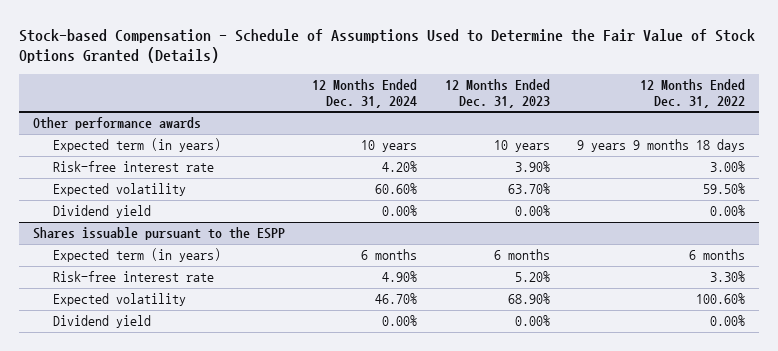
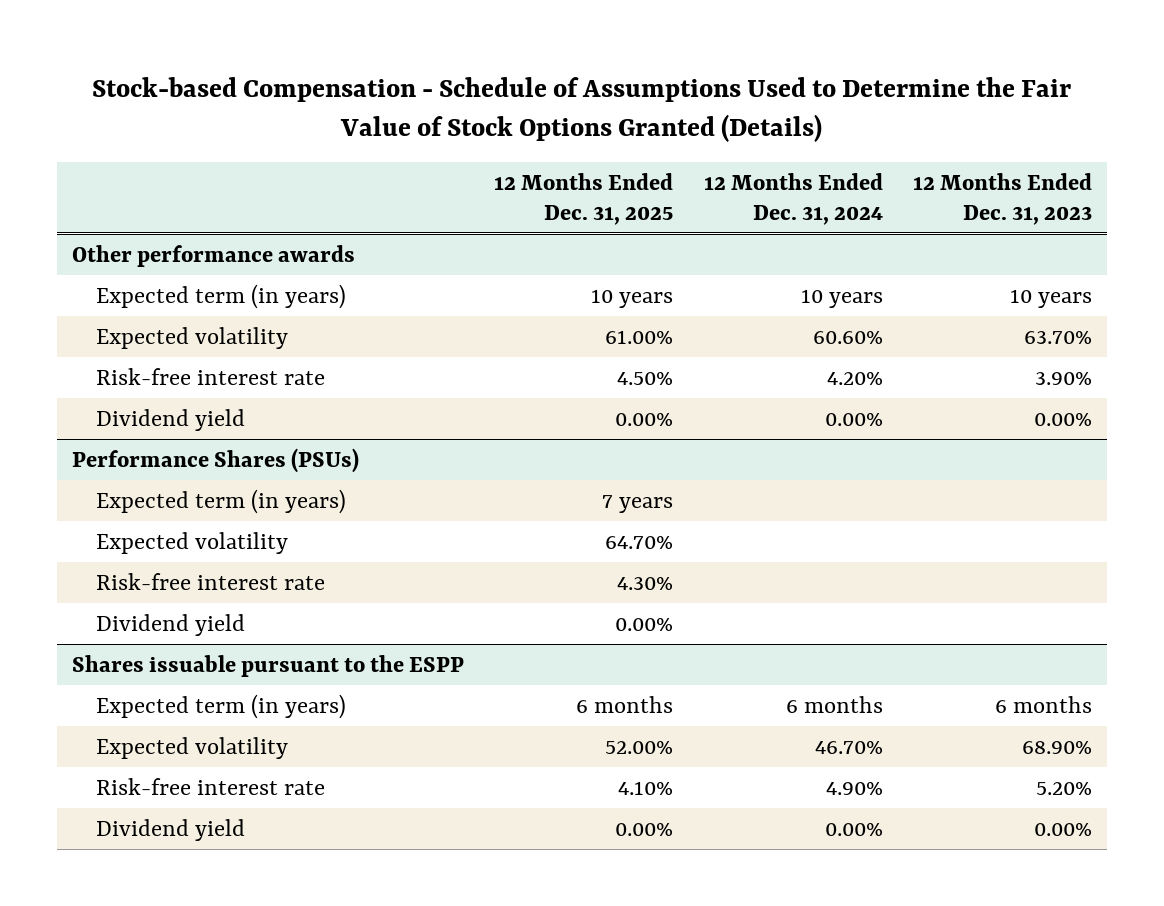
- | 12 Months Ended Dec. 31, 2024 | 12 Months Ended Dec. 31, 2023 | 12 Months Ended Dec. 31, 2022
+ | 12 Months Ended Dec. 31, 2025 | 12 Months Ended Dec. 31, 2024 | 12 Months Ended Dec. 31, 2023
@ Other performance awards
moved down: Risk-free interest rate | 4.50% | 4.20% | 3.90%
+ Performance Shares (PSUs)
+ Expected term (in years) | 7 years | |
+ Expected volatility | 64.70% | |
+ Risk-free interest rate | 4.30% | |
+ Dividend yield | 0.00% | |
@ Shares issuable pursuant to the ESPP
moved down: Risk-free interest rate | 4.10% | 4.90% | 5.20%

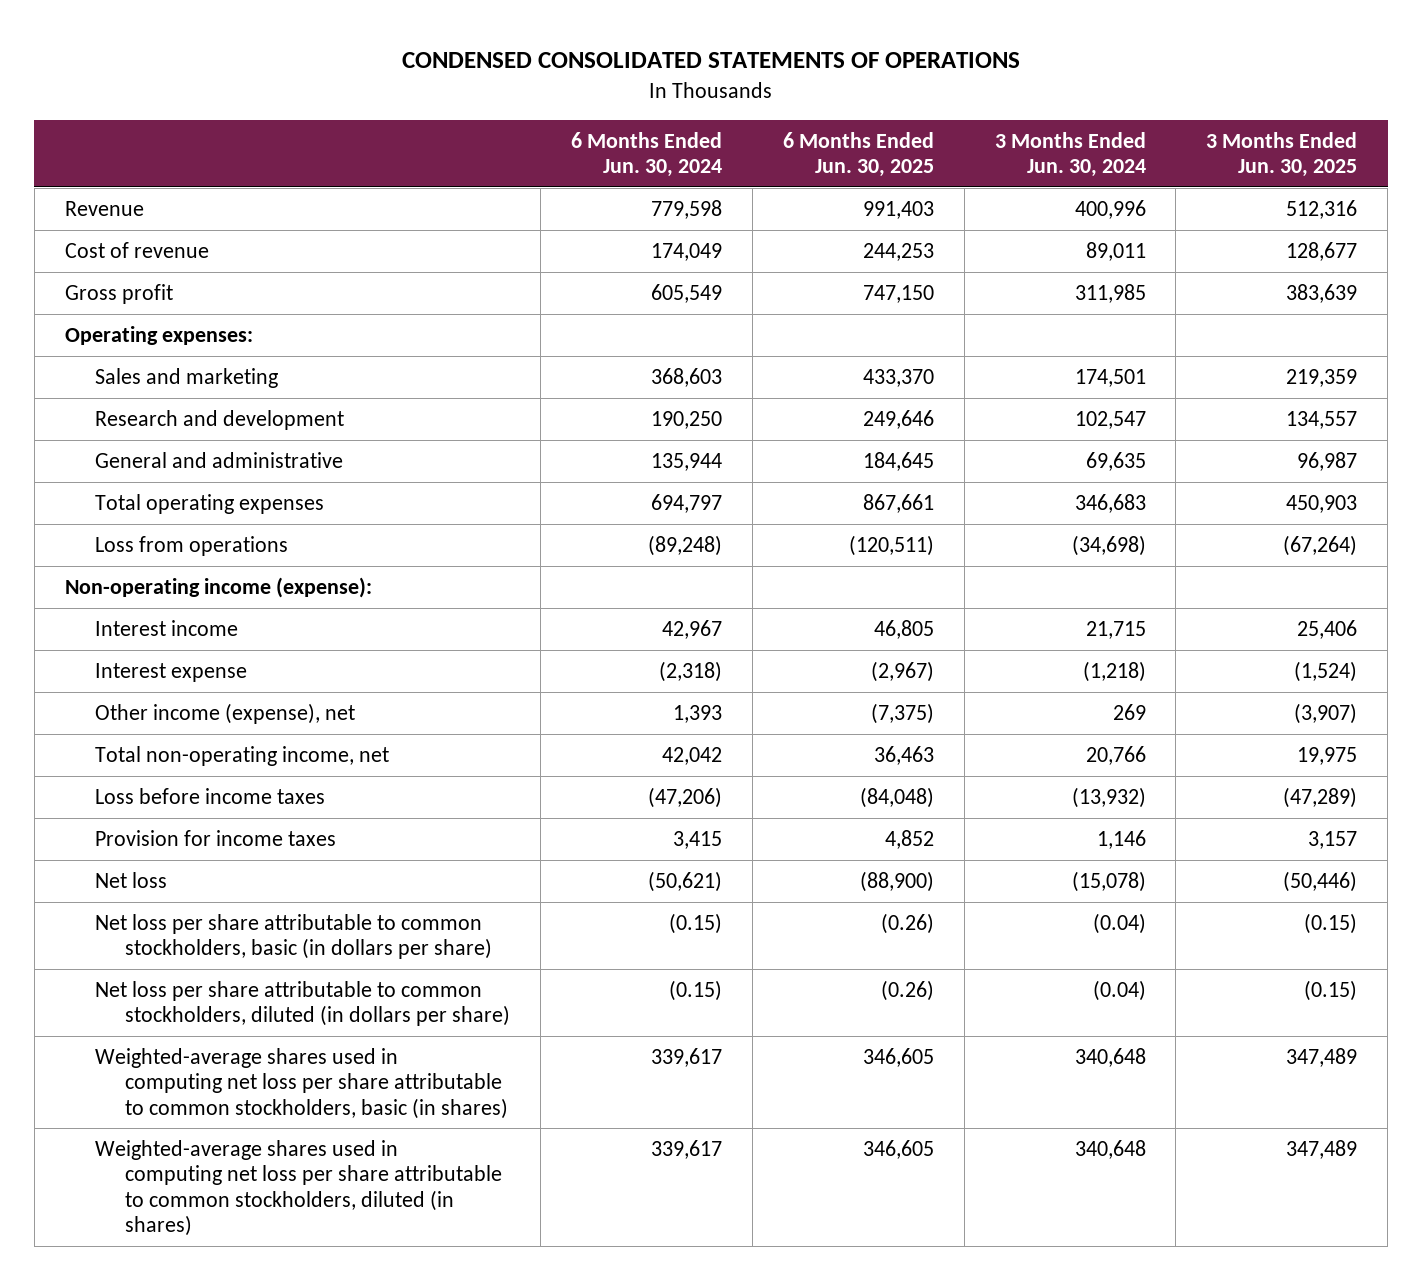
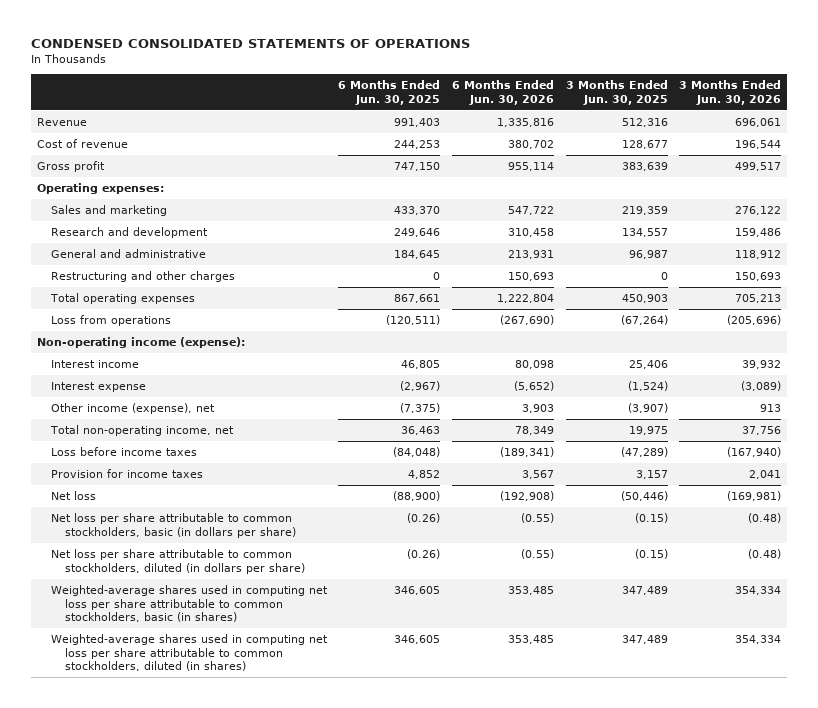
- | 6 Months Ended Jun. 30, 2024 | 6 Months Ended Jun. 30, 2025 | 3 Months Ended Jun. 30, 2024 | 3 Months Ended Jun. 30, 2025
+ | 6 Months Ended Jun. 30, 2025 | 6 Months Ended Jun. 30, 2026 | 3 Months Ended Jun. 30, 2025 | 3 Months Ended Jun. 30, 2026
+ Restructuring and other charges | 0 | 150,693 | 0 | 150,693

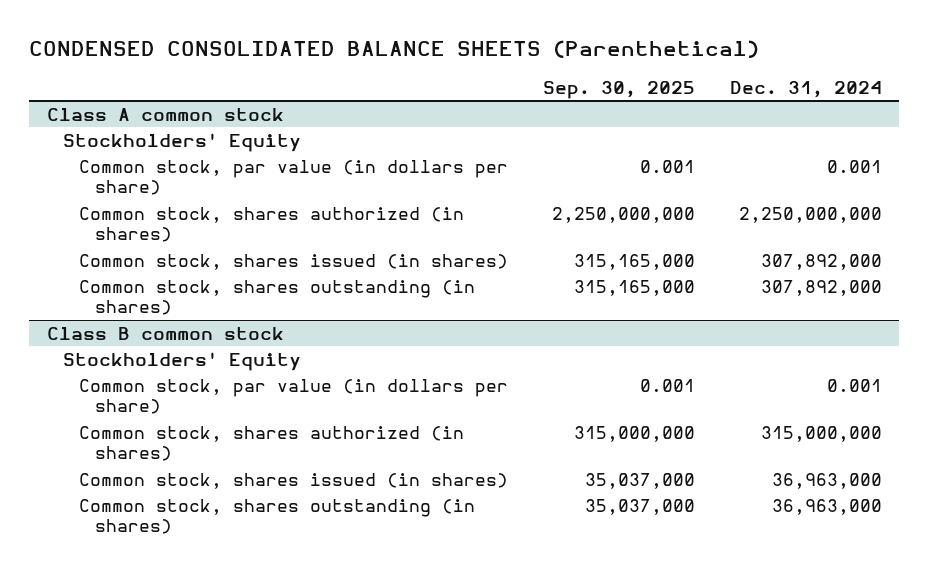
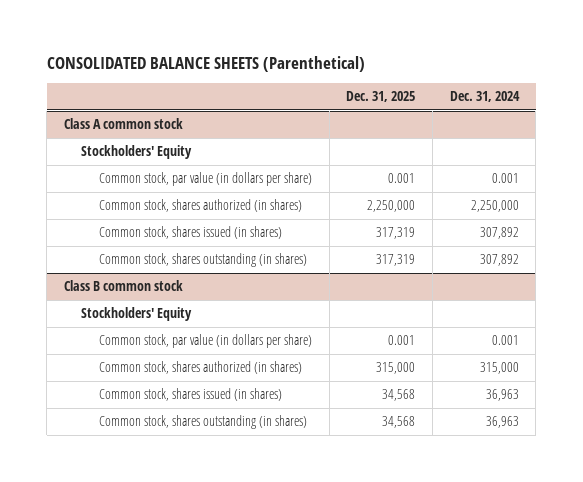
- CONDENSED CONSOLIDATED BALANCE SHEETS (Parenthetical)
+ CONSOLIDATED BALANCE SHEETS (Parenthetical)
- | Sep. 30, 2025 | Dec. 31, 2024
+ | Dec. 31, 2025 | Dec. 31, 2024
@ Class A common stock
- Common stock, shares authorized (in shares) | 2,250,000,000 | 2,250,000,000
- Common stock, shares issued (in shares) | 315,165,000 | 307,892,000
- Common stock, shares outstanding (in shares) | 315,165,000 | 307,892,000
+ Common stock, shares authorized (in shares) | 2,250,000 | 2,250,000
+ Common stock, shares issued (in shares) | 317,319 | 307,892
+ Common stock, shares outstanding (in shares) | 317,319 | 307,892
@ Class B common stock
- Common stock, shares authorized (in shares) | 315,000,000 | 315,000,000
- Common stock, shares issued (in shares) | 35,037,000 | 36,963,000
- Common stock, shares outstanding (in shares) | 35,037,000 | 36,963,000
+ Common stock, shares authorized (in shares) | 315,000 | 315,000
+ Common stock, shares issued (in shares) | 34,568 | 36,963
+ Common stock, shares outstanding (in shares) | 34,568 | 36,963

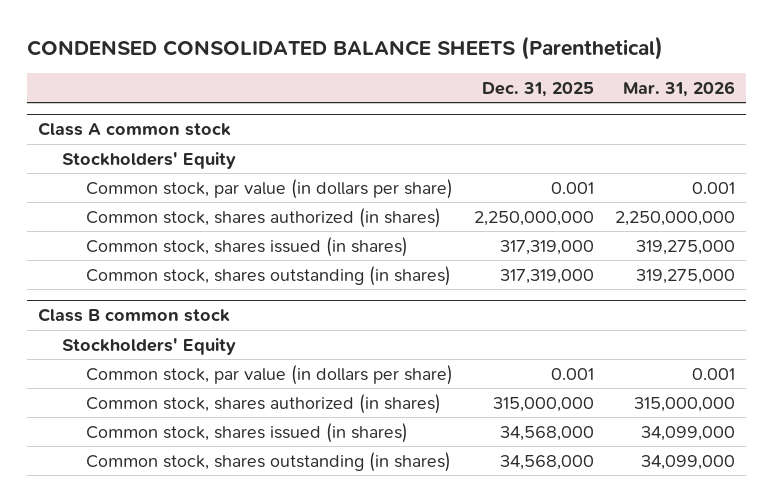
- CONSOLIDATED BALANCE SHEETS (Parenthetical)
+ CONDENSED CONSOLIDATED BALANCE SHEETS (Parenthetical)
- | Dec. 31, 2025 | Dec. 31, 2024
+ | Dec. 31, 2025 | Mar. 31, 2026
@ Class A common stock
- Common stock, shares authorized (in shares) | 2,250,000 | 2,250,000
- Common stock, shares issued (in shares) | 317,319 | 307,892
- Common stock, shares outstanding (in shares) | 317,319 | 307,892
+ Common stock, shares authorized (in shares) | 2,250,000,000 | 2,250,000,000
+ Common stock, shares issued (in shares) | 317,319,000 | 319,275,000
+ Common stock, shares outstanding (in shares) | 317,319,000 | 319,275,000
@ Class B common stock
- Common stock, shares authorized (in shares) | 315,000 | 315,000
- Common stock, shares issued (in shares) | 34,568 | 36,963
- Common stock, shares outstanding (in shares) | 34,568 | 36,963
+ Common stock, shares authorized (in shares) | 315,000,000 | 315,000,000
+ Common stock, shares issued (in shares) | 34,568,000 | 34,099,000
+ Common stock, shares outstanding (in shares) | 34,568,000 | 34,099,000

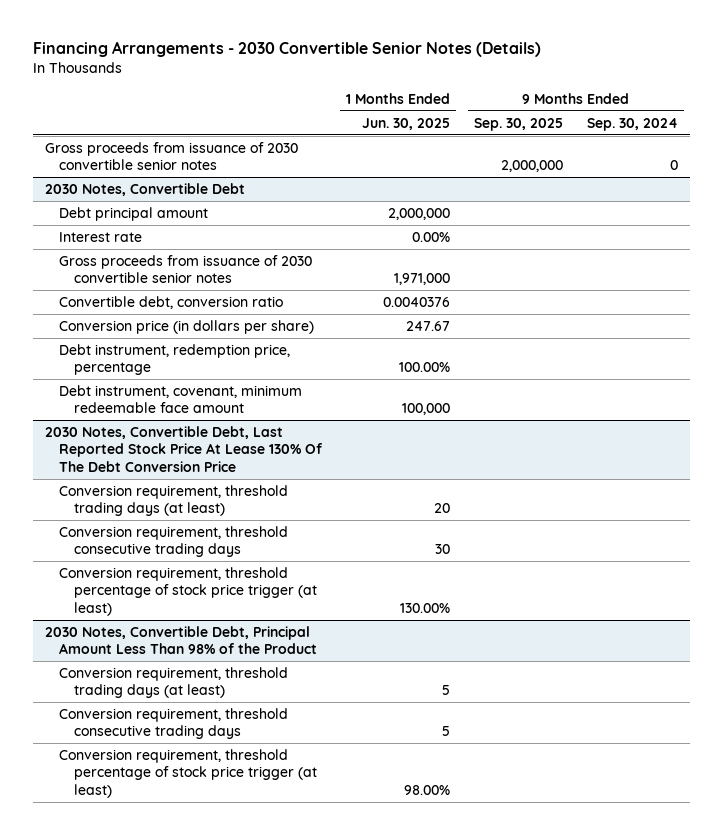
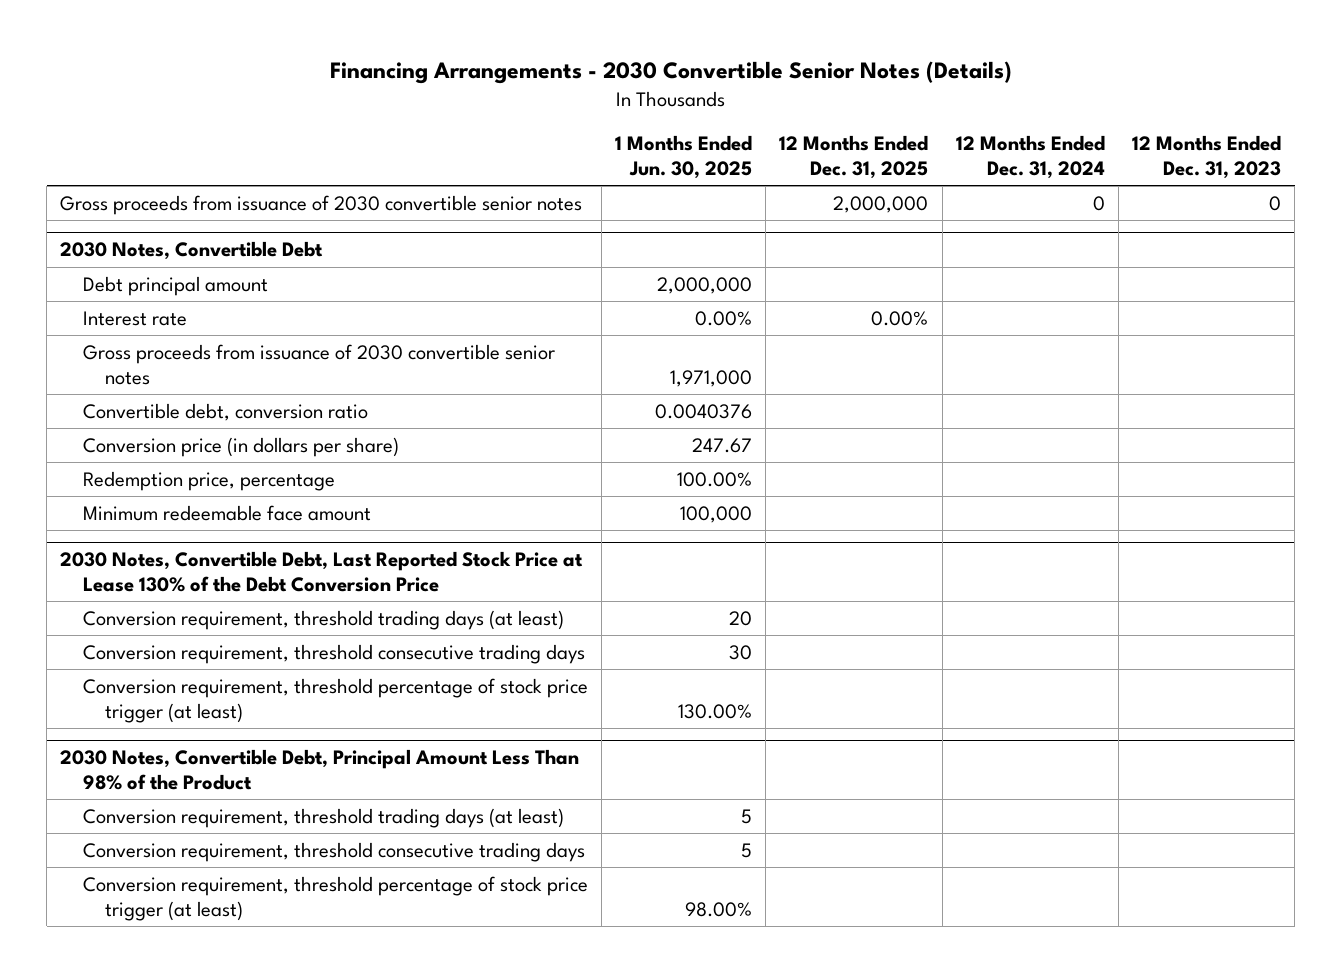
- | 1 Months Ended Jun. 30, 2025 | 9 Months Ended Sep. 30, 2025 | 9 Months Ended Sep. 30, 2024
+ | 1 Months Ended Jun. 30, 2025 | 12 Months Ended Dec. 31, 2025 | 12 Months Ended Dec. 31, 2024 | 12 Months Ended Dec. 31, 2023
@ 2030 Notes, Convertible Debt
- Debt instrument, redemption price, percentage | 100.00% | |
- Debt instrument, covenant, minimum redeemable face amount | 100,000 | |
- 2030 Notes, Convertible Debt, Last Reported Stock Price At Lease 130% Of The Debt Conversion Price
@ 2030 Notes, Convertible Debt
+ Redemption price, percentage | 100.00% | | |
+ Minimum redeemable face amount | 100,000 | | |
+ 2030 Notes, Convertible Debt, Last Reported Stock Price at Lease 130% of the Debt Conversion Price

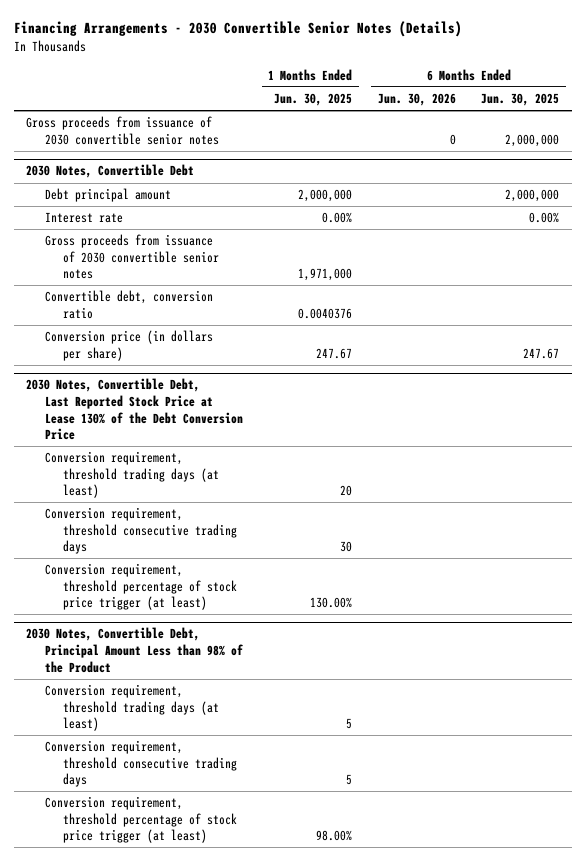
- | 1 Months Ended Jun. 30, 2025 | 12 Months Ended Dec. 31, 2025 | 12 Months Ended Dec. 31, 2024 | 12 Months Ended Dec. 31, 2023
+ | 1 Months Ended Jun. 30, 2025 | 6 Months Ended Jun. 30, 2026 | 6 Months Ended Jun. 30, 2025
@ 2030 Notes, Convertible Debt
- Redemption price, percentage | 100.00% | | |
- Minimum redeemable face amount | 100,000 | | |
- 2030 Notes, Convertible Debt, Principal Amount Less Than 98% of the Product
+ 2030 Notes, Convertible Debt, Principal Amount Less than 98% of the Product

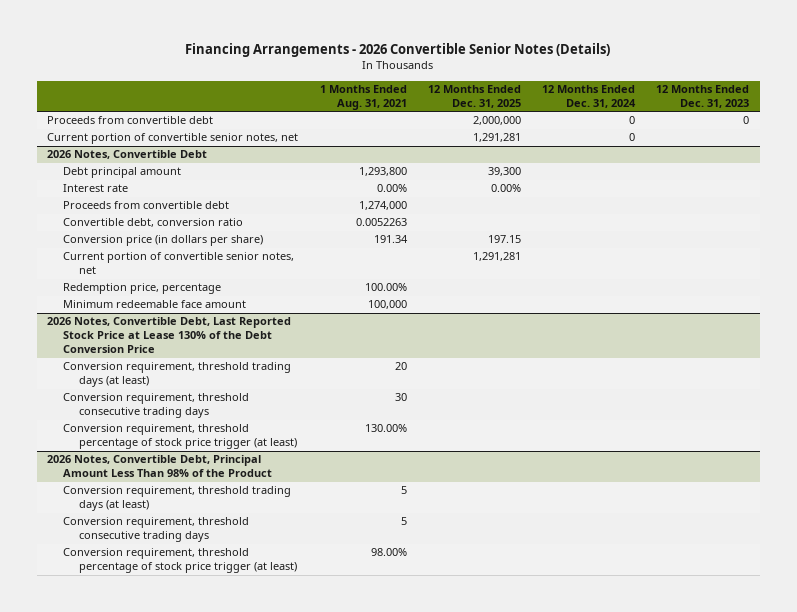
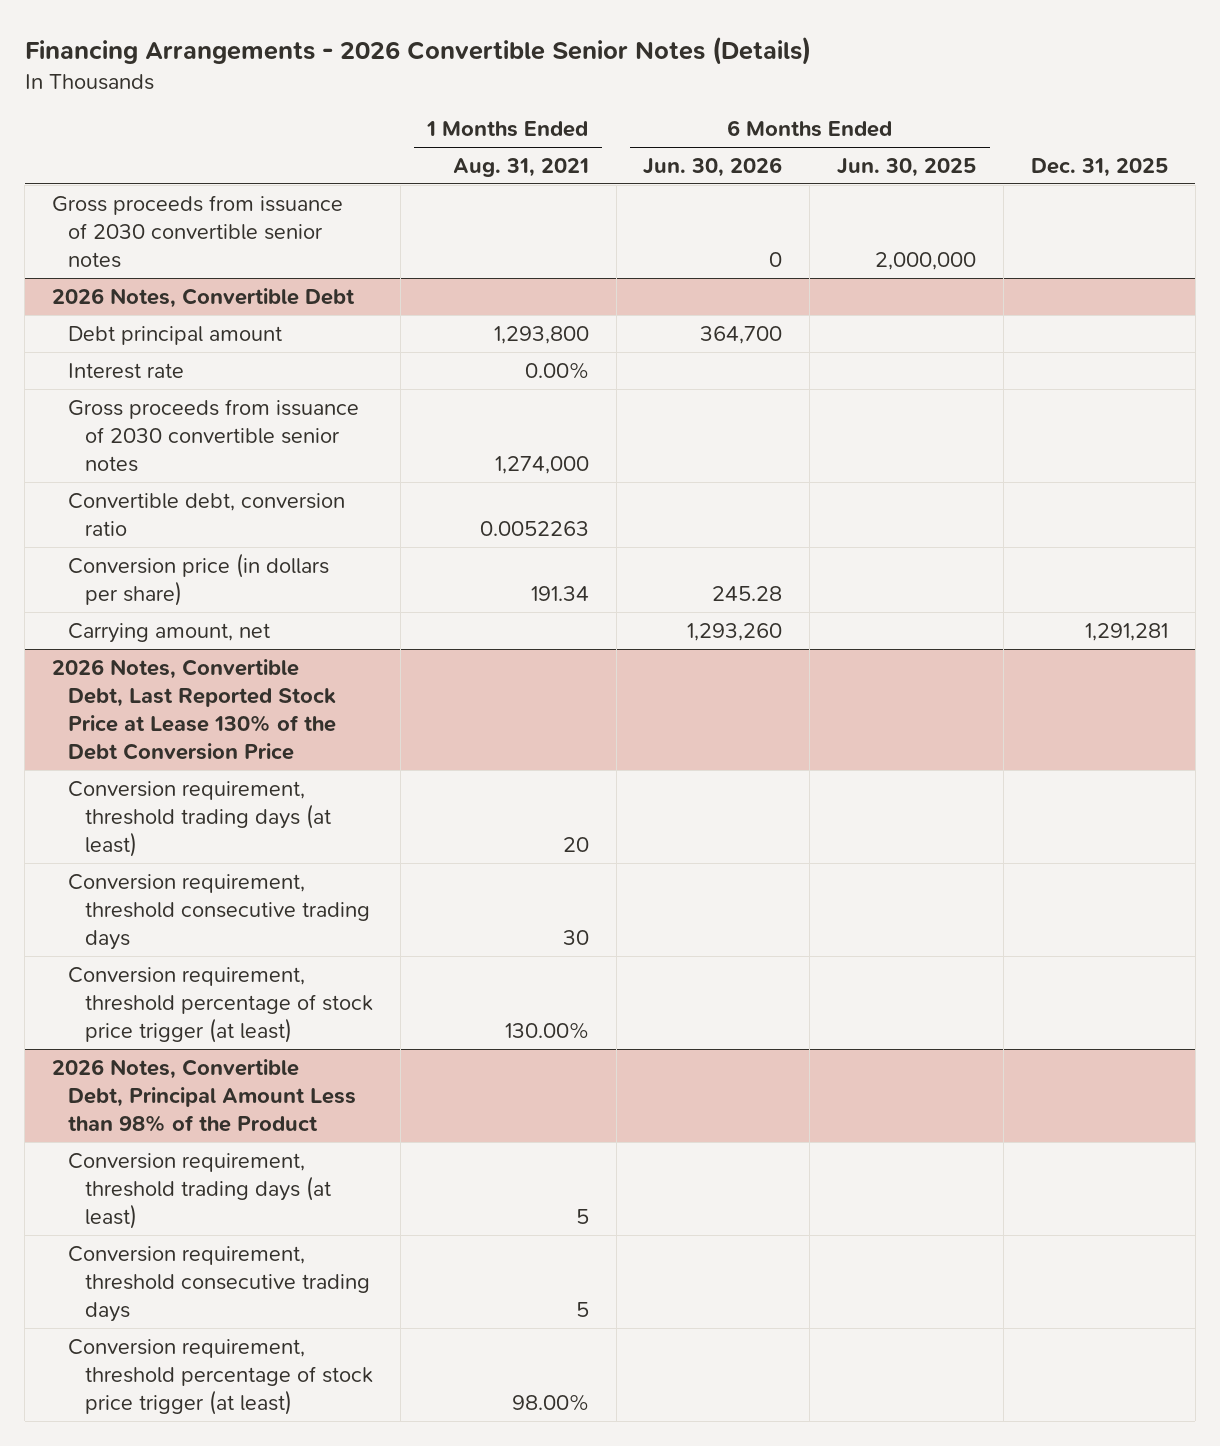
- | 1 Months Ended Aug. 31, 2021 | 12 Months Ended Dec. 31, 2025 | 12 Months Ended Dec. 31, 2024 | 12 Months Ended Dec. 31, 2023
+ | 1 Months Ended Aug. 31, 2021 | 6 Months Ended Jun. 30, 2026 | 6 Months Ended Jun. 30, 2025 | Dec. 31, 2025
- Proceeds from convertible debt | | 2,000,000 | 0 | 0
- Current portion of convertible senior notes, net | | 1,291,281 | 0 |
+ Gross proceeds from issuance of 2030 convertible senior notes | | 0 | 2,000,000 |
@ 2026 Notes, Convertible Debt
- Proceeds from convertible debt | 1,274,000 | | |
+ Gross proceeds from issuance of 2030 convertible senior notes | 1,274,000 | | |
- Current portion of convertible senior notes, net | | 1,291,281 | |
- Redemption price, percentage | 100.00% | | |
- Minimum redeemable face amount | 100,000 | | |
+ Carrying amount, net | | 1,293,260 | | 1,291,281
- 2026 Notes, Convertible Debt, Principal Amount Less Than 98% of the Product
+ 2026 Notes, Convertible Debt, Principal Amount Less than 98% of the Product

